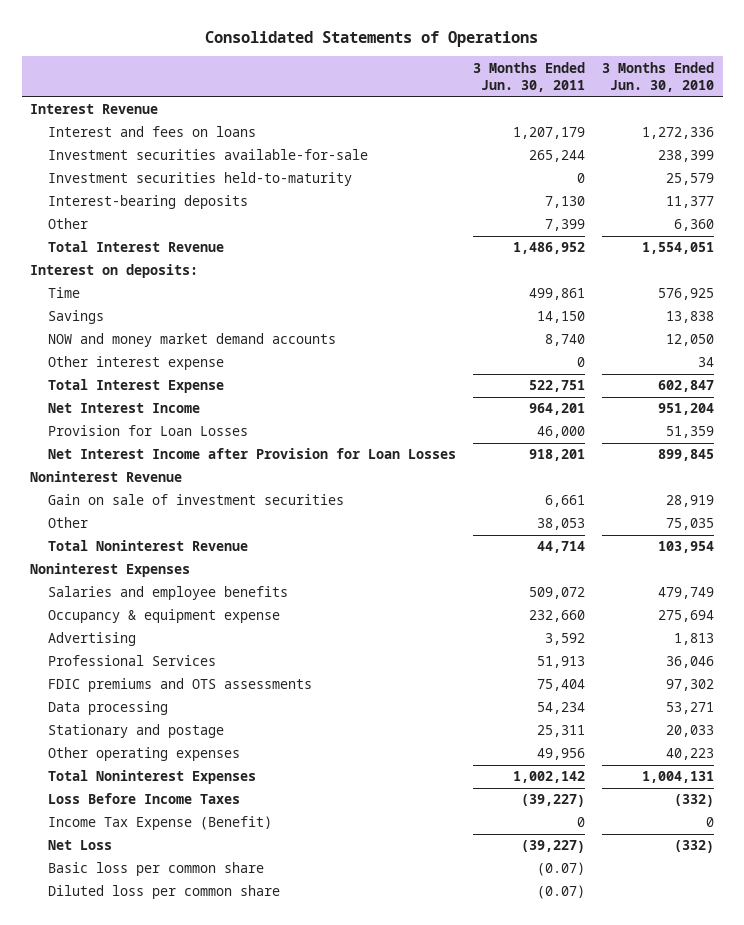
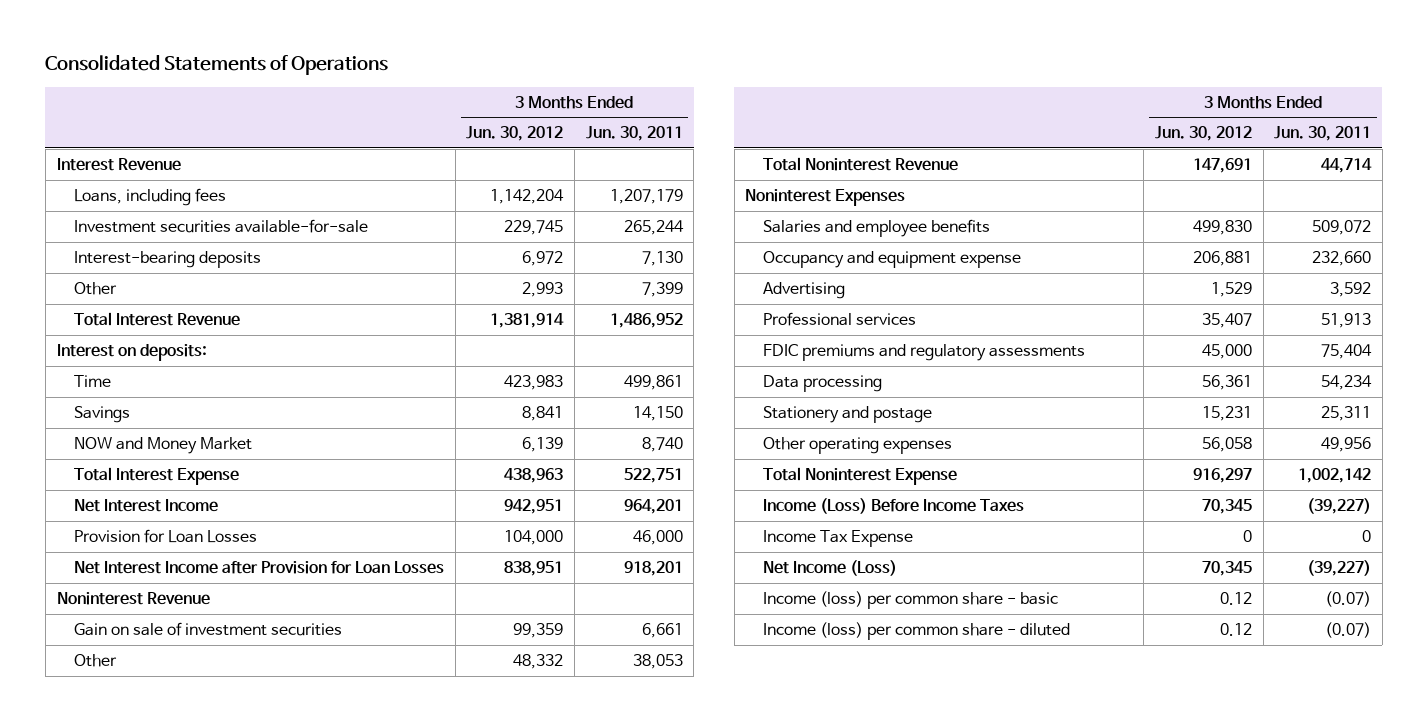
- | 3 Months Ended Jun. 30, 2011 | 3 Months Ended Jun. 30, 2010
+ | 3 Months Ended Jun. 30, 2012 | 3 Months Ended Jun. 30, 2011
- Interest and fees on loans | 1,207,179 | 1,272,336
+ Loans, including fees | 1,142,204 | 1,207,179
- Investment securities held-to-maturity | 0 | 25,579
- NOW and money market demand accounts | 8,740 | 12,050
- Other interest expense | 0 | 34
+ NOW and Money Market | 6,139 | 8,740
- Occupancy & equipment expense | 232,660 | 275,694
+ Occupancy and equipment expense | 206,881 | 232,660
- Professional Services | 51,913 | 36,046
- FDIC premiums and OTS assessments | 75,404 | 97,302
+ Professional services | 35,407 | 51,913
+ FDIC premiums and regulatory assessments | 45,000 | 75,404
- Stationary and postage | 25,311 | 20,033
+ Stationery and postage | 15,231 | 25,311
- Total Noninterest Expenses | 1,002,142 | 1,004,131
- Loss Before Income Taxes | (39,227) | (332)
- Income Tax Expense (Benefit) | 0 | 0
- Net Loss | (39,227) | (332)
- Basic loss per common share | (0.07) |
- Diluted loss per common share | (0.07) |
+ Total Noninterest Expense | 916,297 | 1,002,142
+ Income (Loss) Before Income Taxes | 70,345 | (39,227)
+ Income Tax Expense | 0 | 0
+ Net Income (Loss) | 70,345 | (39,227)
+ Income (loss) per common share - basic | 0.12 | (0.07)
+ Income (loss) per common share - diluted | 0.12 | (0.07)

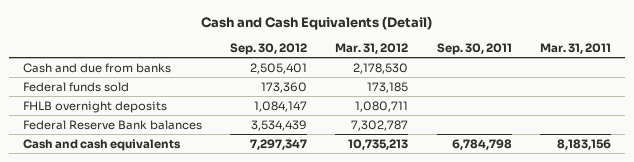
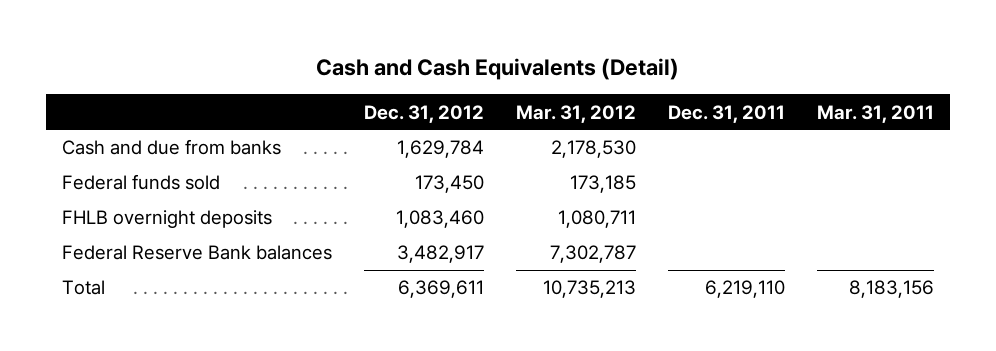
- | Sep. 30, 2012 | Mar. 31, 2012 | Sep. 30, 2011 | Mar. 31, 2011
+ | Dec. 31, 2012 | Mar. 31, 2012 | Dec. 31, 2011 | Mar. 31, 2011
- Cash and cash equivalents | 7,297,347 | 10,735,213 | 6,784,798 | 8,183,156
+ Total | 6,369,611 | 10,735,213 | 6,219,110 | 8,183,156

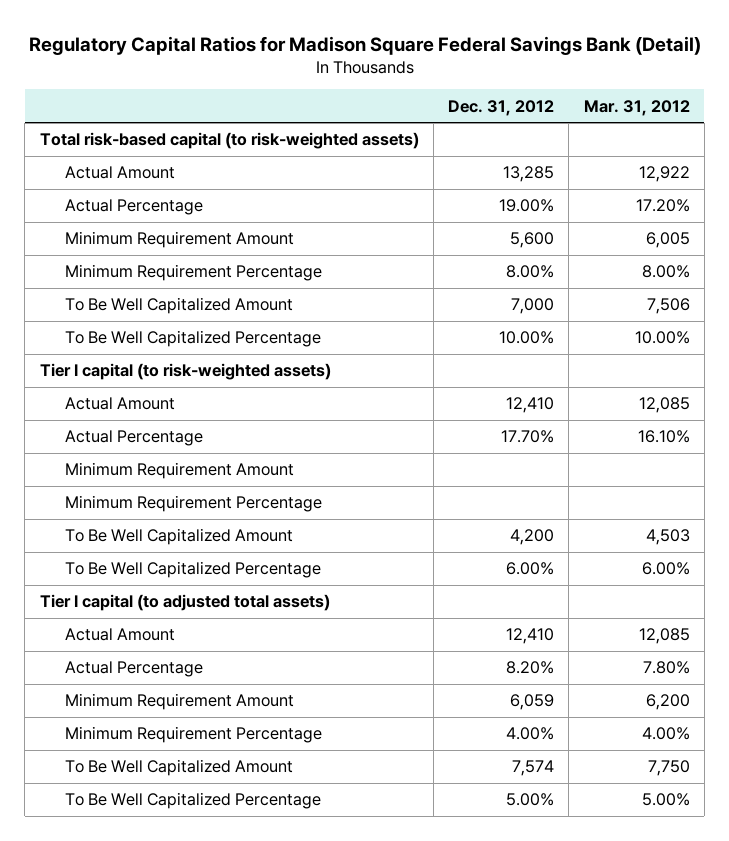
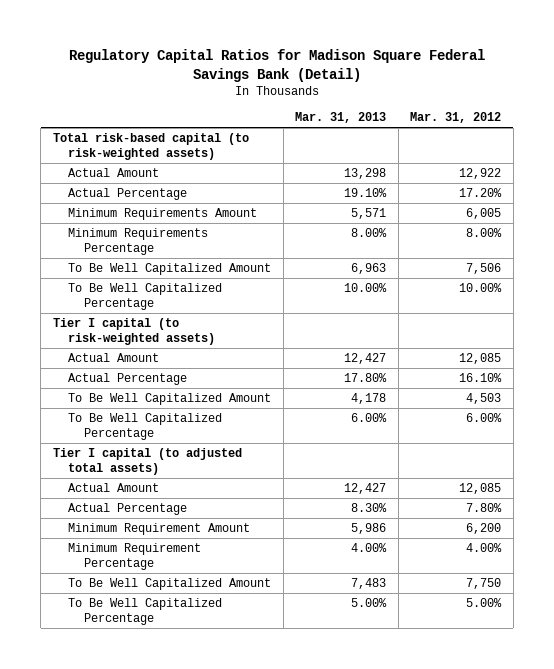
- | Dec. 31, 2012 | Mar. 31, 2012
+ | Mar. 31, 2013 | Mar. 31, 2012
- Minimum Requirement Amount | 5,600 | 6,005
- Minimum Requirement Percentage | 8.00% | 8.00%
+ Minimum Requirements Amount | 5,571 | 6,005
+ Minimum Requirements Percentage | 8.00% | 8.00%
- Minimum Requirement Amount
- Minimum Requirement Percentage

